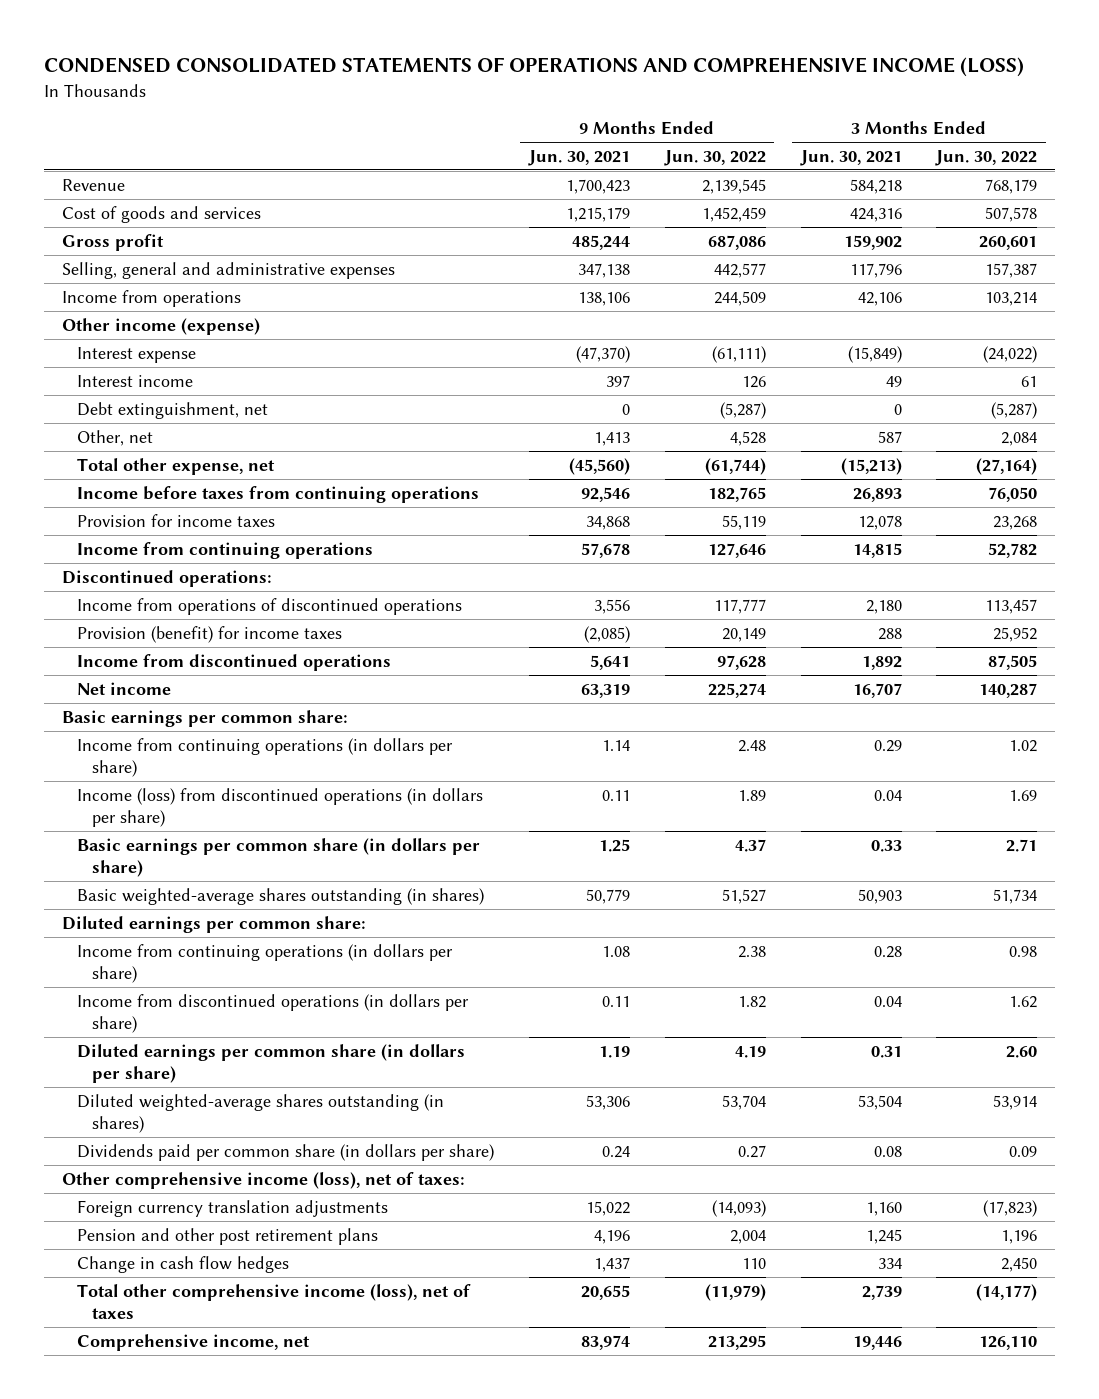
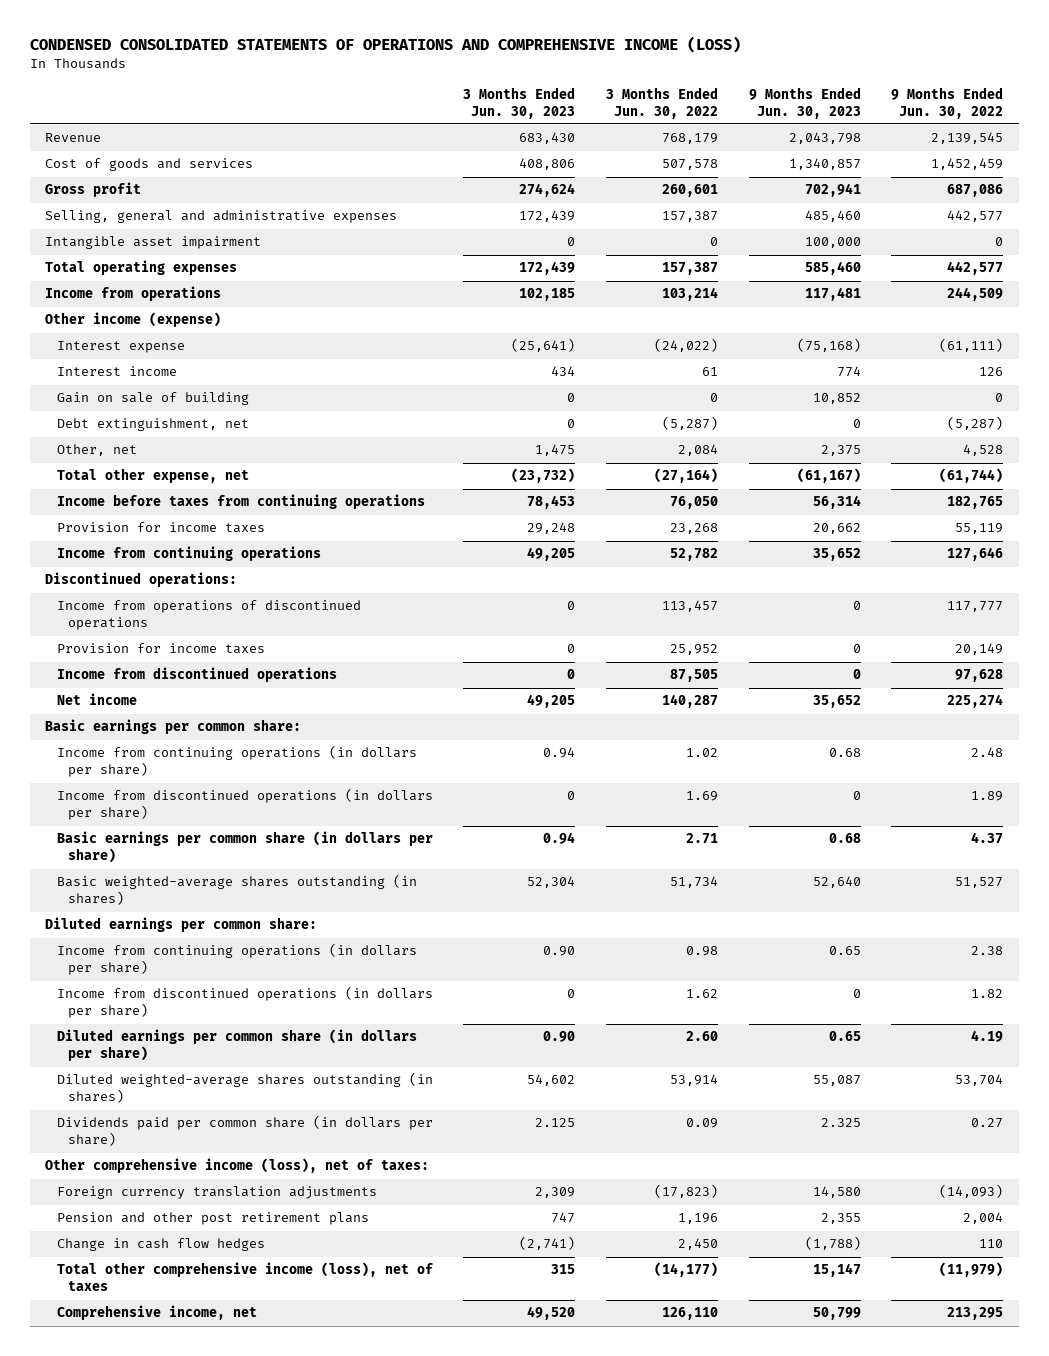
- | 9 Months Ended Jun. 30, 2021 | 9 Months Ended Jun. 30, 2022 | 3 Months Ended Jun. 30, 2021 | 3 Months Ended Jun. 30, 2022
+ | 3 Months Ended Jun. 30, 2023 | 3 Months Ended Jun. 30, 2022 | 9 Months Ended Jun. 30, 2023 | 9 Months Ended Jun. 30, 2022
+ Intangible asset impairment | 0 | 0 | 100,000 | 0
+ Total operating expenses | 172,439 | 157,387 | 585,460 | 442,577
+ Gain on sale of building | 0 | 0 | 10,852 | 0
- Provision (benefit) for income taxes | (2,085) | 20,149 | 288 | 25,952
+ Provision for income taxes | 0 | 25,952 | 0 | 20,149
- Income (loss) from discontinued operations (in dollars per share) | 0.11 | 1.89 | 0.04 | 1.69
+ Income from discontinued operations (in dollars per share) | 0 | 1.69 | 0 | 1.89

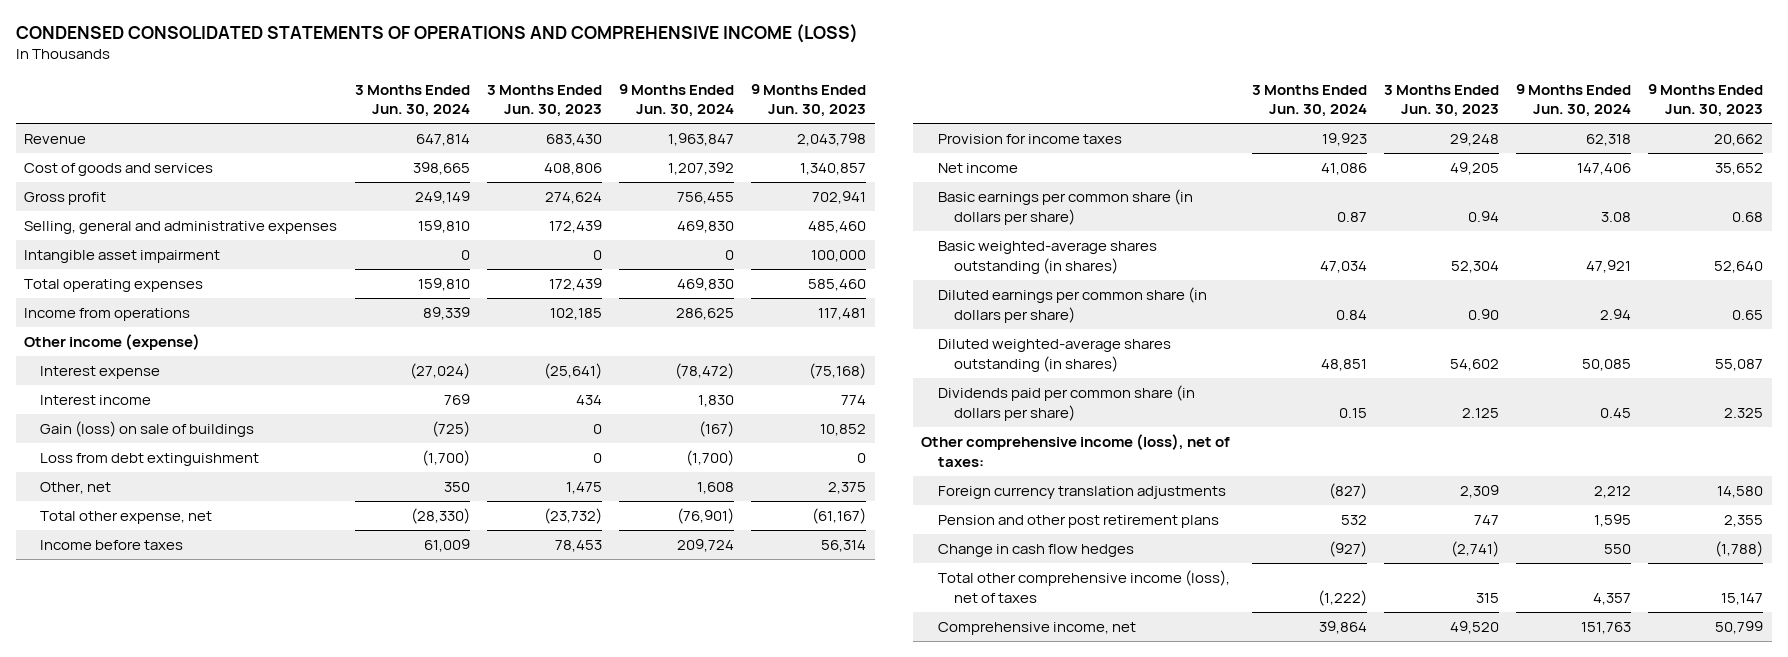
- | 3 Months Ended Jun. 30, 2023 | 3 Months Ended Jun. 30, 2022 | 9 Months Ended Jun. 30, 2023 | 9 Months Ended Jun. 30, 2022
+ | 3 Months Ended Jun. 30, 2024 | 3 Months Ended Jun. 30, 2023 | 9 Months Ended Jun. 30, 2024 | 9 Months Ended Jun. 30, 2023
- Gain on sale of building | 0 | 0 | 10,852 | 0
- Debt extinguishment, net | 0 | (5,287) | 0 | (5,287)
+ Gain (loss) on sale of buildings | (725) | 0 | (167) | 10,852
+ Loss from debt extinguishment | (1,700) | 0 | (1,700) | 0
- Income before taxes from continuing operations | 78,453 | 76,050 | 56,314 | 182,765
+ Income before taxes | 61,009 | 78,453 | 209,724 | 56,314
- Income from continuing operations | 49,205 | 52,782 | 35,652 | 127,646
- Discontinued operations:
- Income from operations of discontinued operations | 0 | 113,457 | 0 | 117,777
- Provision for income taxes | 0 | 25,952 | 0 | 20,149
- Income from discontinued operations | 0 | 87,505 | 0 | 97,628
- Basic earnings per common share:
- Income from continuing operations (in dollars per share) | 0.94 | 1.02 | 0.68 | 2.48
- Income from discontinued operations (in dollars per share) | 0 | 1.69 | 0 | 1.89
- Diluted earnings per common share:
- Income from continuing operations (in dollars per share) | 0.90 | 0.98 | 0.65 | 2.38
- Income from discontinued operations (in dollars per share) | 0 | 1.62 | 0 | 1.82

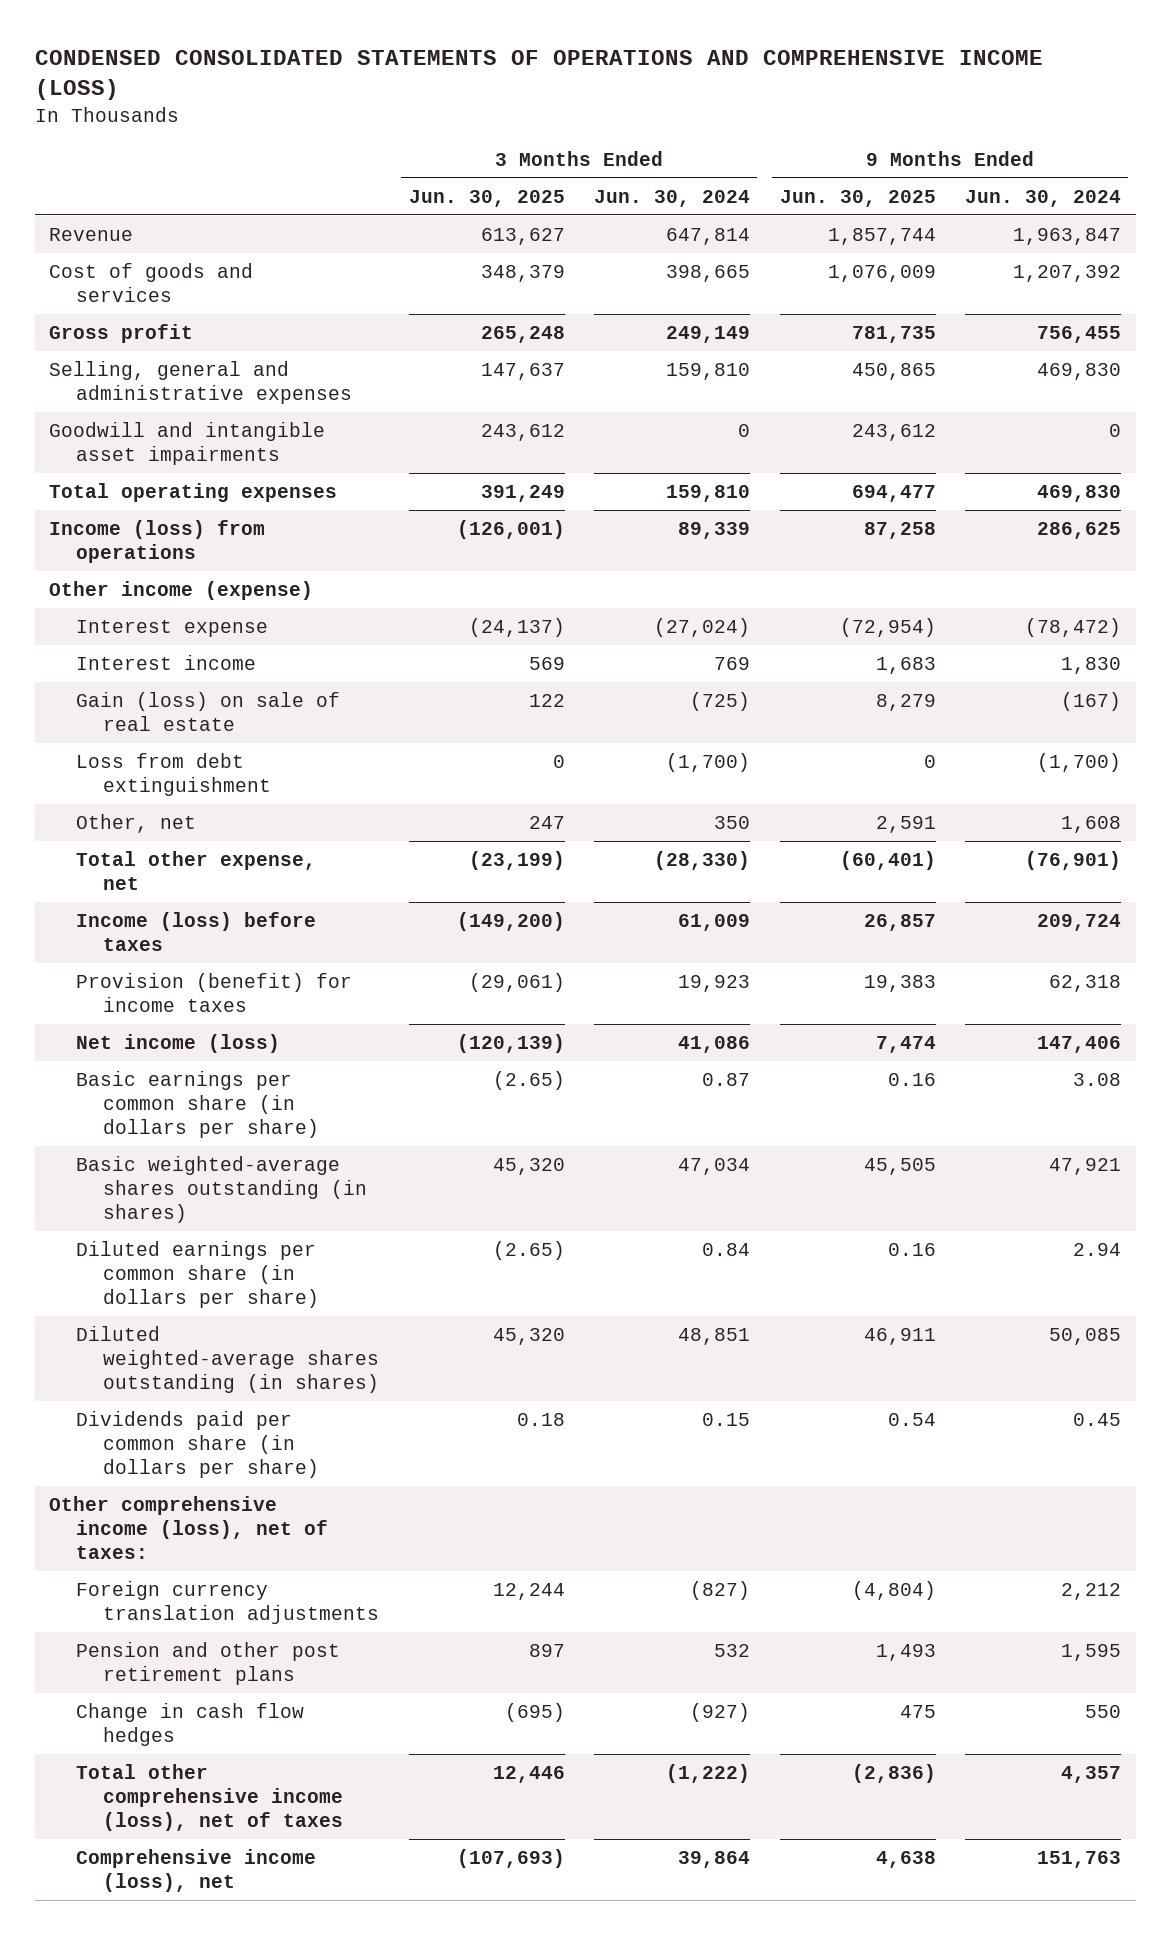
- | 3 Months Ended Jun. 30, 2024 | 3 Months Ended Jun. 30, 2023 | 9 Months Ended Jun. 30, 2024 | 9 Months Ended Jun. 30, 2023
+ | 3 Months Ended Jun. 30, 2025 | 3 Months Ended Jun. 30, 2024 | 9 Months Ended Jun. 30, 2025 | 9 Months Ended Jun. 30, 2024
- Intangible asset impairment | 0 | 0 | 0 | 100,000
+ Goodwill and intangible asset impairments | 243,612 | 0 | 243,612 | 0
- Income from operations | 89,339 | 102,185 | 286,625 | 117,481
+ Income (loss) from operations | (126,001) | 89,339 | 87,258 | 286,625
- Gain (loss) on sale of buildings | (725) | 0 | (167) | 10,852
+ Gain (loss) on sale of real estate | 122 | (725) | 8,279 | (167)
- Income before taxes | 61,009 | 78,453 | 209,724 | 56,314
- Provision for income taxes | 19,923 | 29,248 | 62,318 | 20,662
- Net income | 41,086 | 49,205 | 147,406 | 35,652
+ Income (loss) before taxes | (149,200) | 61,009 | 26,857 | 209,724
+ Provision (benefit) for income taxes | (29,061) | 19,923 | 19,383 | 62,318
+ Net income (loss) | (120,139) | 41,086 | 7,474 | 147,406
- Comprehensive income, net | 39,864 | 49,520 | 151,763 | 50,799
+ Comprehensive income (loss), net | (107,693) | 39,864 | 4,638 | 151,763

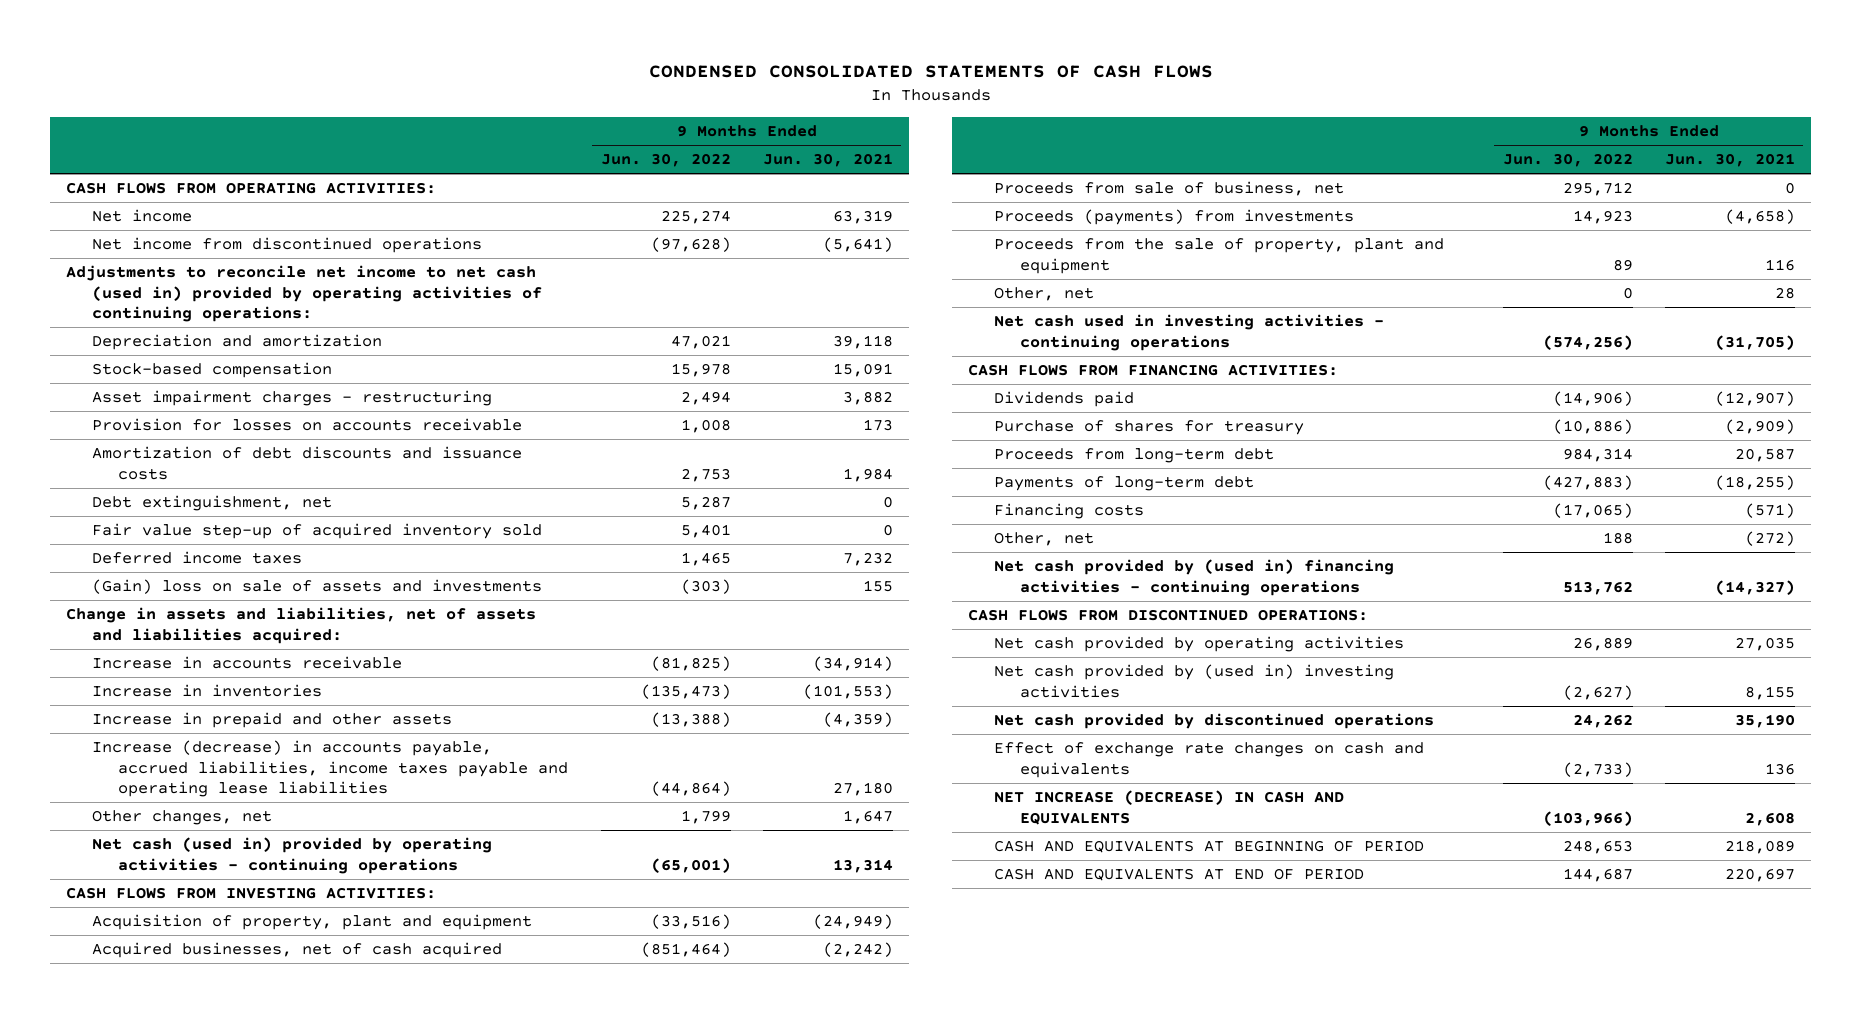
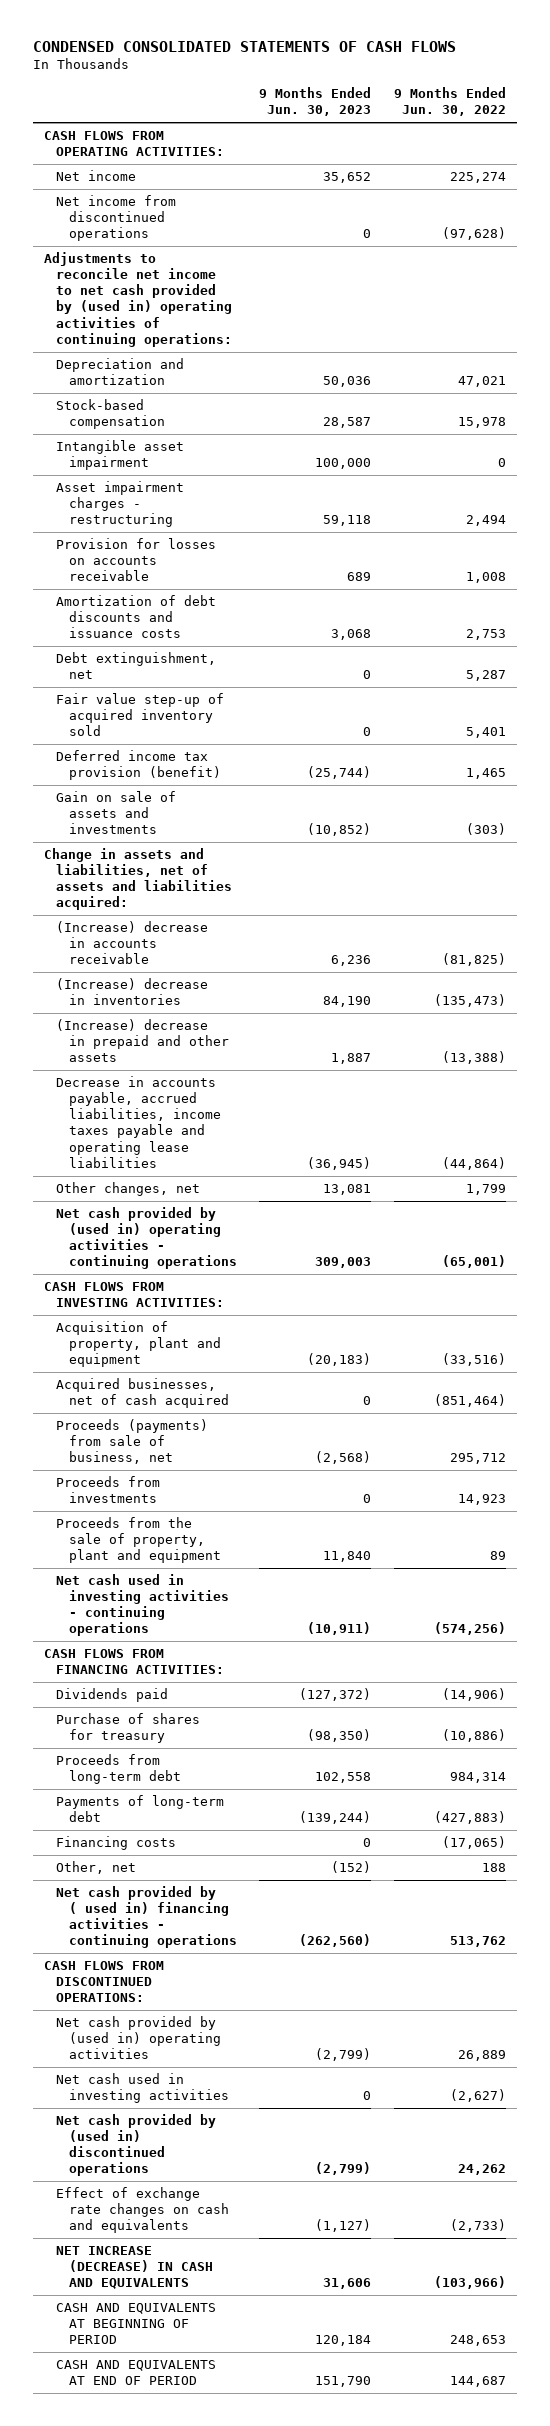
- | 9 Months Ended Jun. 30, 2022 | 9 Months Ended Jun. 30, 2021
+ | 9 Months Ended Jun. 30, 2023 | 9 Months Ended Jun. 30, 2022
- Adjustments to reconcile net income to net cash (used in) provided by operating activities of continuing operations:
+ Adjustments to reconcile net income to net cash provided by (used in) operating activities of continuing operations:
+ Intangible asset impairment | 100,000 | 0
- Deferred income taxes | 1,465 | 7,232
- (Gain) loss on sale of assets and investments | (303) | 155
+ Deferred income tax provision (benefit) | (25,744) | 1,465
+ Gain on sale of assets and investments | (10,852) | (303)
- Increase in accounts receivable | (81,825) | (34,914)
- Increase in inventories | (135,473) | (101,553)
- Increase in prepaid and other assets | (13,388) | (4,359)
- Increase (decrease) in accounts payable, accrued liabilities, income taxes payable and operating lease liabilities | (44,864) | 27,180
+ (Increase) decrease in accounts receivable | 6,236 | (81,825)
+ (Increase) decrease in inventories | 84,190 | (135,473)
+ (Increase) decrease in prepaid and other assets | 1,887 | (13,388)
+ Decrease in accounts payable, accrued liabilities, income taxes payable and operating lease liabilities | (36,945) | (44,864)
- Net cash (used in) provided by operating activities - continuing operations | (65,001) | 13,314
+ Net cash provided by (used in) operating activities - continuing operations | 309,003 | (65,001)
- Proceeds from sale of business, net | 295,712 | 0
- Proceeds (payments) from investments | 14,923 | (4,658)
+ Proceeds (payments) from sale of business, net | (2,568) | 295,712
+ Proceeds from investments | 0 | 14,923
- Other, net | 0 | 28
- Net cash provided by (used in) financing activities - continuing operations | 513,762 | (14,327)
+ Net cash provided by ( used in) financing activities - continuing operations | (262,560) | 513,762
- Net cash provided by operating activities | 26,889 | 27,035
- Net cash provided by (used in) investing activities | (2,627) | 8,155
- Net cash provided by discontinued operations | 24,262 | 35,190
+ Net cash provided by (used in) operating activities | (2,799) | 26,889
+ Net cash used in investing activities | 0 | (2,627)
+ Net cash provided by (used in) discontinued operations | (2,799) | 24,262

